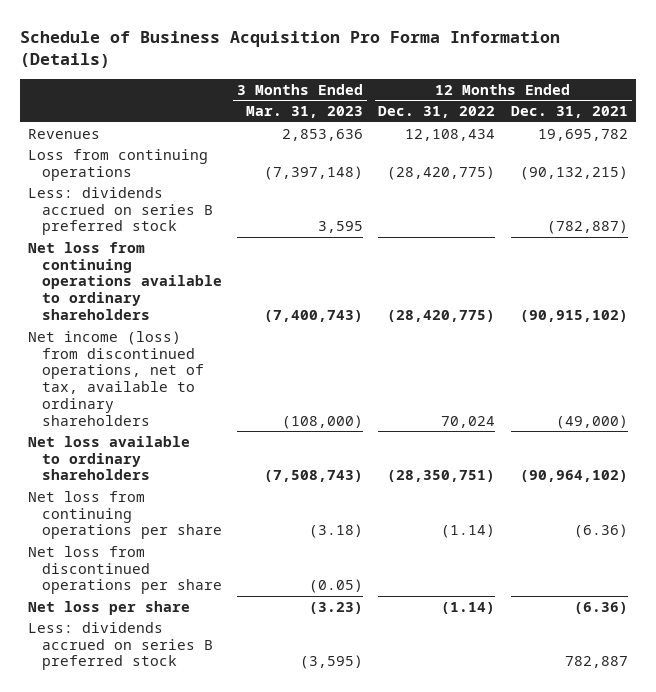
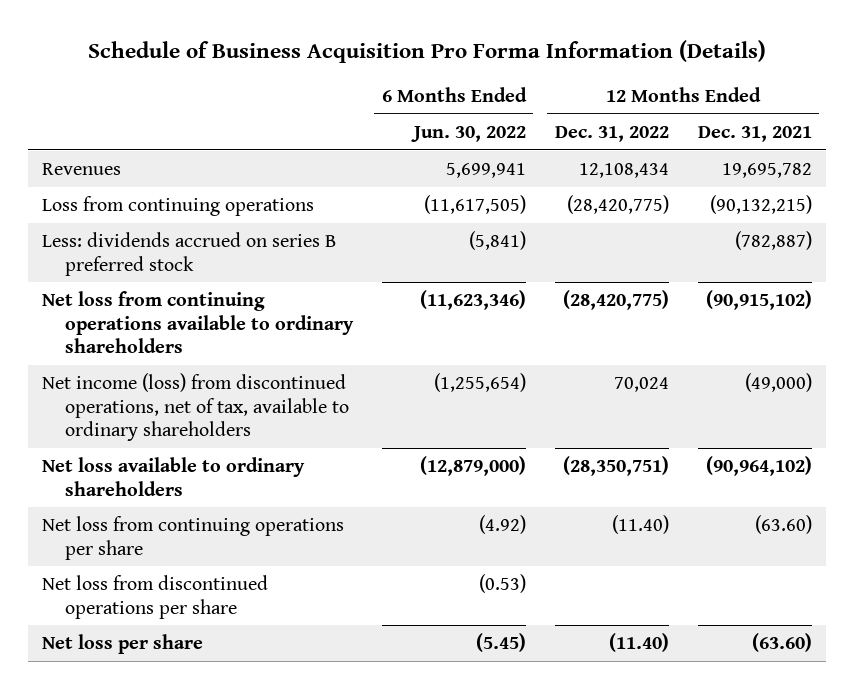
- | 3 Months Ended Mar. 31, 2023 | 12 Months Ended Dec. 31, 2022 | 12 Months Ended Dec. 31, 2021
+ | 6 Months Ended Jun. 30, 2022 | 12 Months Ended Dec. 31, 2022 | 12 Months Ended Dec. 31, 2021
- Net loss from continuing operations per share | (3.18) | (1.14) | (6.36)
+ Net loss from continuing operations per share | (4.92) | (11.40) | (63.60)
- Net loss per share | (3.23) | (1.14) | (6.36)
- Less: dividends accrued on series B preferred stock | (3,595) | | 782,887
+ Net loss per share | (5.45) | (11.40) | (63.60)

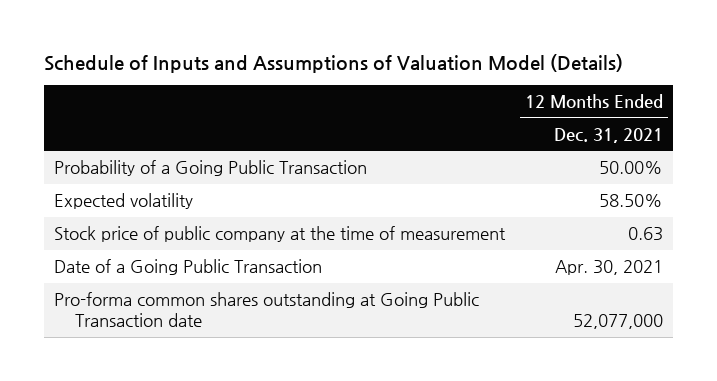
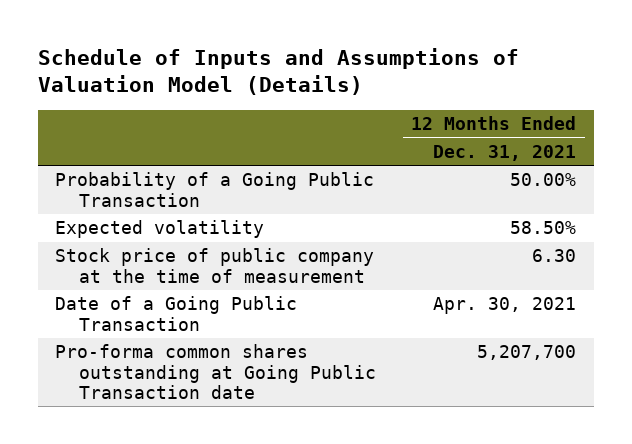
- Stock price of public company at the time of measurement | 0.63
+ Stock price of public company at the time of measurement | 6.30
- Pro-forma common shares outstanding at Going Public Transaction date | 52,077,000
+ Pro-forma common shares outstanding at Going Public Transaction date | 5,207,700

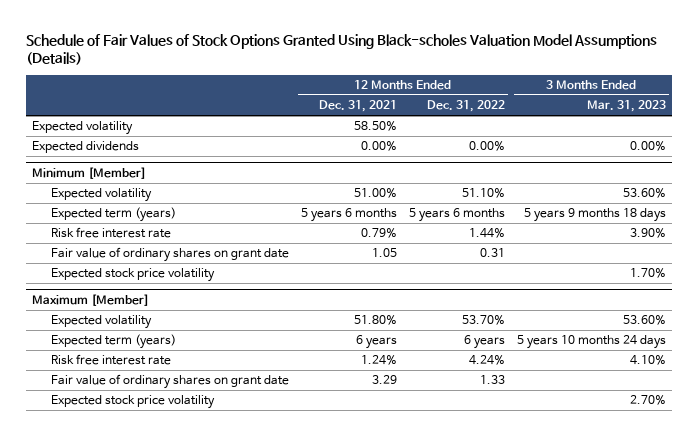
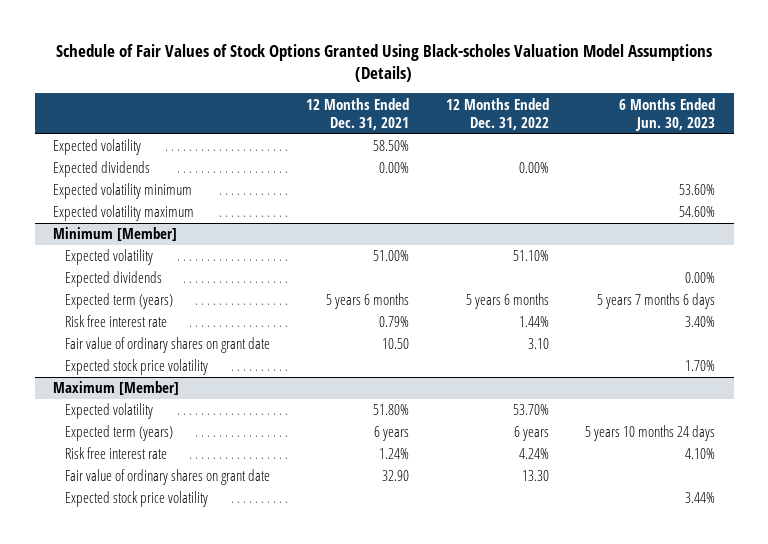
- | 12 Months Ended Dec. 31, 2021 | 12 Months Ended Dec. 31, 2022 | 3 Months Ended Mar. 31, 2023
+ | 12 Months Ended Dec. 31, 2021 | 12 Months Ended Dec. 31, 2022 | 6 Months Ended Jun. 30, 2023
+ Expected volatility minimum | | | 53.60%
+ Expected volatility maximum | | | 54.60%
@ Minimum [Member]
+ Expected dividends | | | 0.00%
- Fair value of ordinary shares on grant date | 1.05 | 0.31 |
+ Fair value of ordinary shares on grant date | 10.50 | 3.10 |
@ Maximum [Member]
- Fair value of ordinary shares on grant date | 3.29 | 1.33 |
+ Fair value of ordinary shares on grant date | 32.90 | 13.30 |

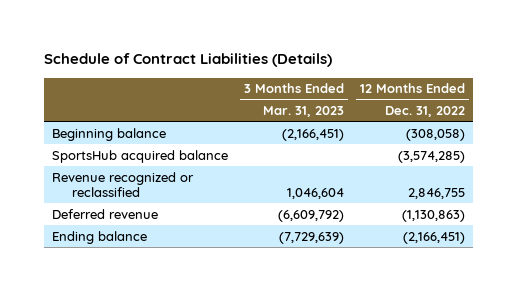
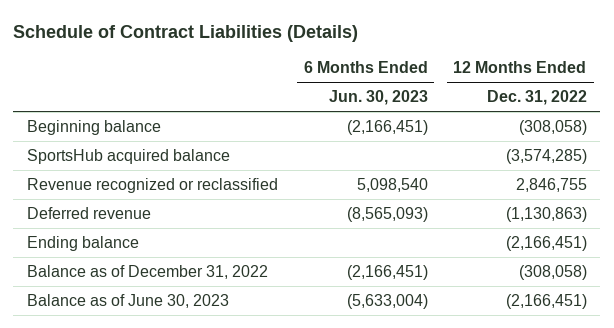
- | 3 Months Ended Mar. 31, 2023 | 12 Months Ended Dec. 31, 2022
+ | 6 Months Ended Jun. 30, 2023 | 12 Months Ended Dec. 31, 2022
+ Balance as of December 31, 2022 | (2,166,451) | (308,058)
+ Balance as of June 30, 2023 | (5,633,004) | (2,166,451)

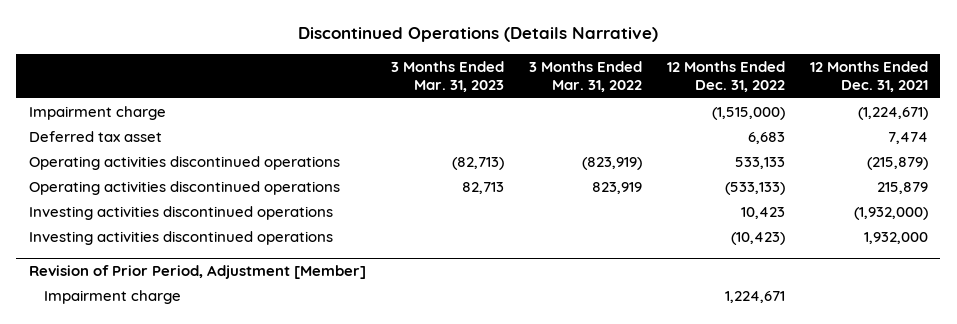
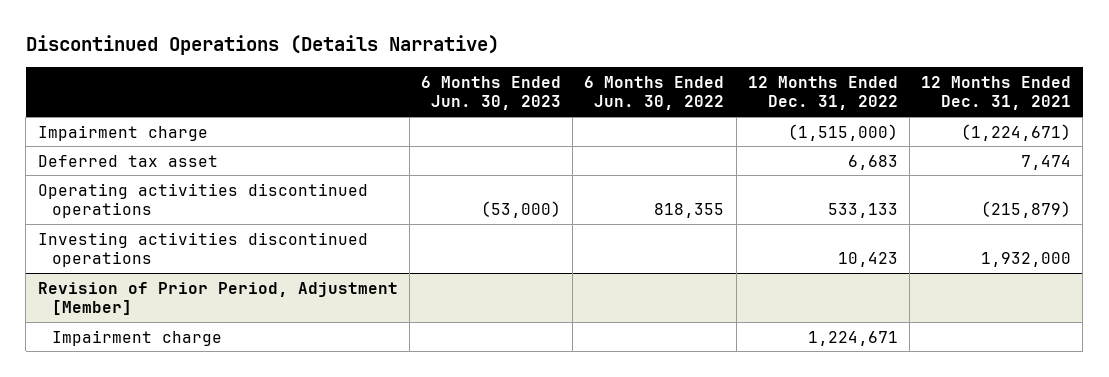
- | 3 Months Ended Mar. 31, 2023 | 3 Months Ended Mar. 31, 2022 | 12 Months Ended Dec. 31, 2022 | 12 Months Ended Dec. 31, 2021
+ | 6 Months Ended Jun. 30, 2023 | 6 Months Ended Jun. 30, 2022 | 12 Months Ended Dec. 31, 2022 | 12 Months Ended Dec. 31, 2021
- Operating activities discontinued operations | 82,713 | 823,919 | (533,133) | 215,879
- Investing activities discontinued operations | | | 10,423 | (1,932,000)
- Investing activities discontinued operations | | | (10,423) | 1,932,000
+ Investing activities discontinued operations | | | 10,423 | 1,932,000

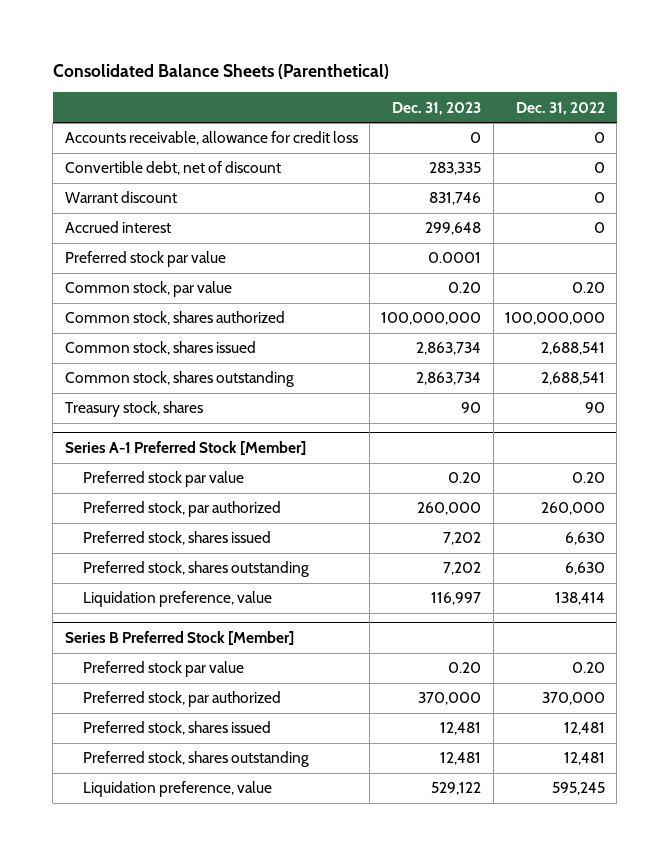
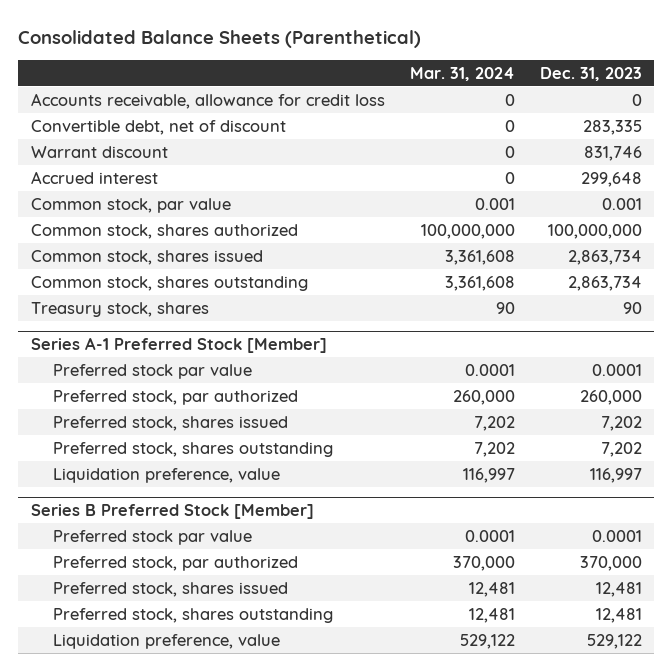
- | Dec. 31, 2023 | Dec. 31, 2022
+ | Mar. 31, 2024 | Dec. 31, 2023
- Preferred stock par value | 0.0001 |
- Common stock, par value | 0.20 | 0.20
+ Common stock, par value | 0.001 | 0.001
@ Series A-1 Preferred Stock [Member]
- Preferred stock par value | 0.20 | 0.20
+ Preferred stock par value | 0.0001 | 0.0001
@ Series B Preferred Stock [Member]
- Preferred stock par value | 0.20 | 0.20
+ Preferred stock par value | 0.0001 | 0.0001

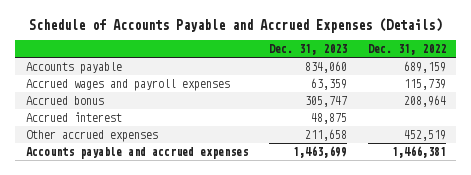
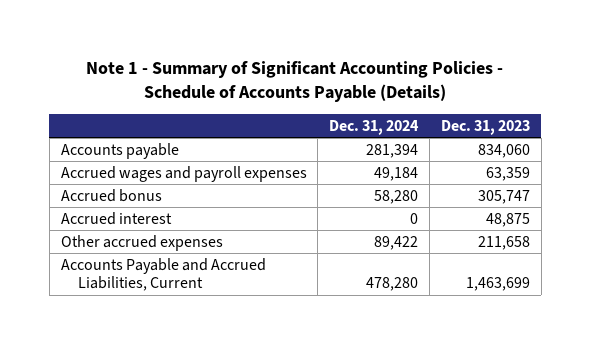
- Schedule of Accounts Payable and Accrued Expenses (Details)
+ Note 1 - Summary of Significant Accounting Policies - Schedule of Accounts Payable (Details)
- | Dec. 31, 2023 | Dec. 31, 2022
+ | Dec. 31, 2024 | Dec. 31, 2023
- Accounts payable and accrued expenses | 1,463,699 | 1,466,381
+ Accounts Payable and Accrued Liabilities, Current | 478,280 | 1,463,699

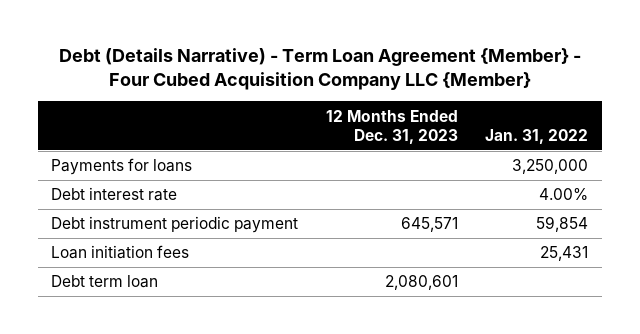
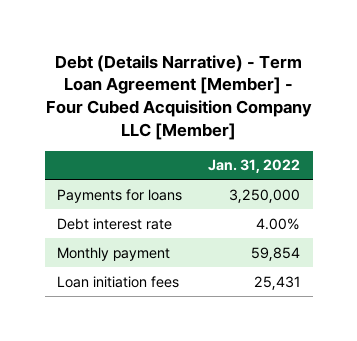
- Debt (Details Narrative) - Term Loan Agreement {Member} - Four Cubed Acquisition Company LLC {Member}
+ Debt (Details Narrative) - Term Loan Agreement [Member] - Four Cubed Acquisition Company LLC [Member]
- | 12 Months Ended Dec. 31, 2023 | Jan. 31, 2022
+ | Jan. 31, 2022
- Debt instrument periodic payment | 645,571 | 59,854
+ Monthly payment | 59,854
- Debt term loan | 2,080,601 |

